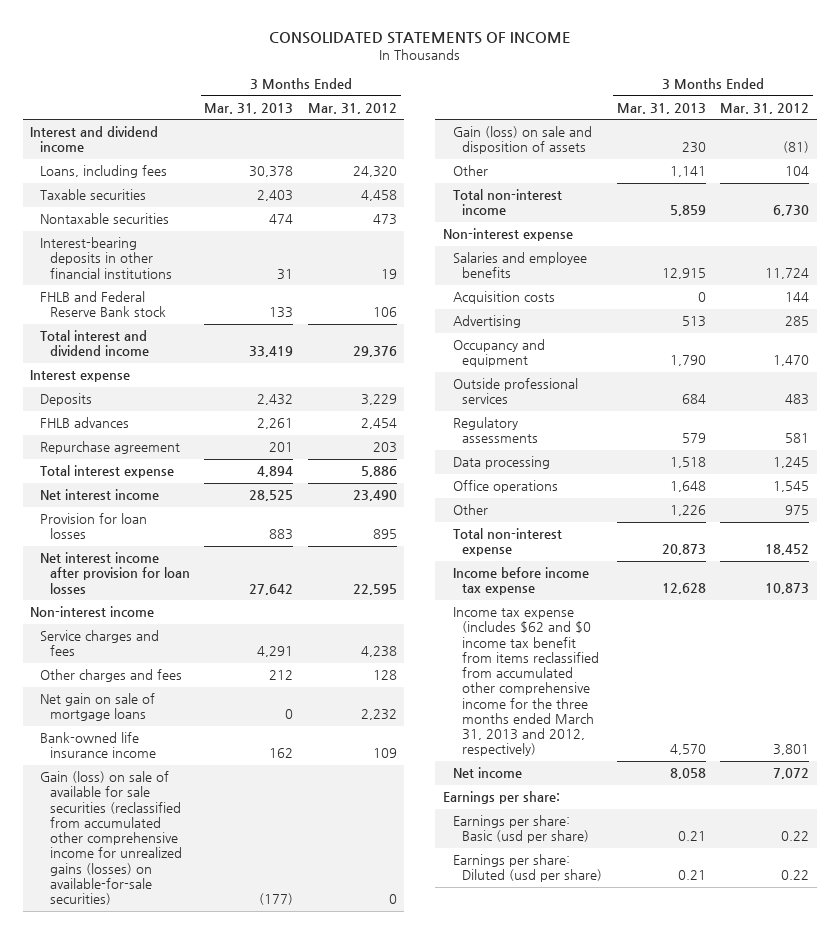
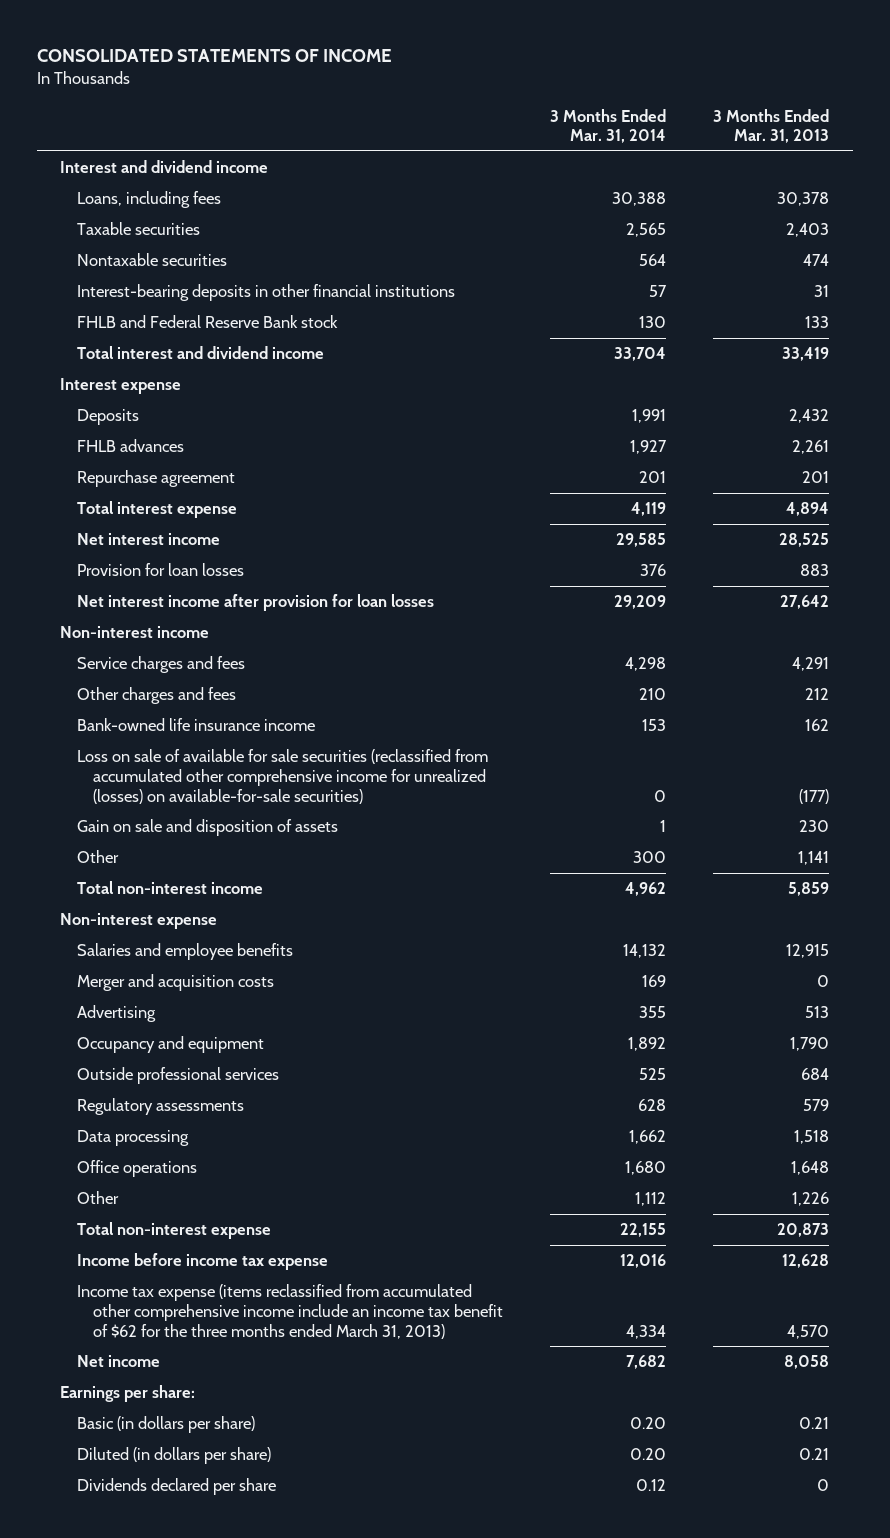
- | 3 Months Ended Mar. 31, 2013 | 3 Months Ended Mar. 31, 2012
+ | 3 Months Ended Mar. 31, 2014 | 3 Months Ended Mar. 31, 2013
- Net gain on sale of mortgage loans | 0 | 2,232
- Gain (loss) on sale of available for sale securities (reclassified from accumulated other comprehensive income for unrealized gains (losses) on available-for-sale securities) | (177) | 0
- Gain (loss) on sale and disposition of assets | 230 | (81)
+ Loss on sale of available for sale securities (reclassified from accumulated other comprehensive income for unrealized (losses) on available-for-sale securities) | 0 | (177)
+ Gain on sale and disposition of assets | 1 | 230
- Acquisition costs | 0 | 144
+ Merger and acquisition costs | 169 | 0
- Income tax expense (includes $62 and $0 income tax benefit from items reclassified from accumulated other comprehensive income for the three months ended March 31, 2013 and 2012, respectively) | 4,570 | 3,801
+ Income tax expense (items reclassified from accumulated other comprehensive income include an income tax benefit of $62 for the three months ended March 31, 2013) | 4,334 | 4,570
- Earnings per share: Basic (usd per share) | 0.21 | 0.22
- Earnings per share: Diluted (usd per share) | 0.21 | 0.22
+ Basic (in dollars per share) | 0.20 | 0.21
+ Diluted (in dollars per share) | 0.20 | 0.21
+ Dividends declared per share | 0.12 | 0

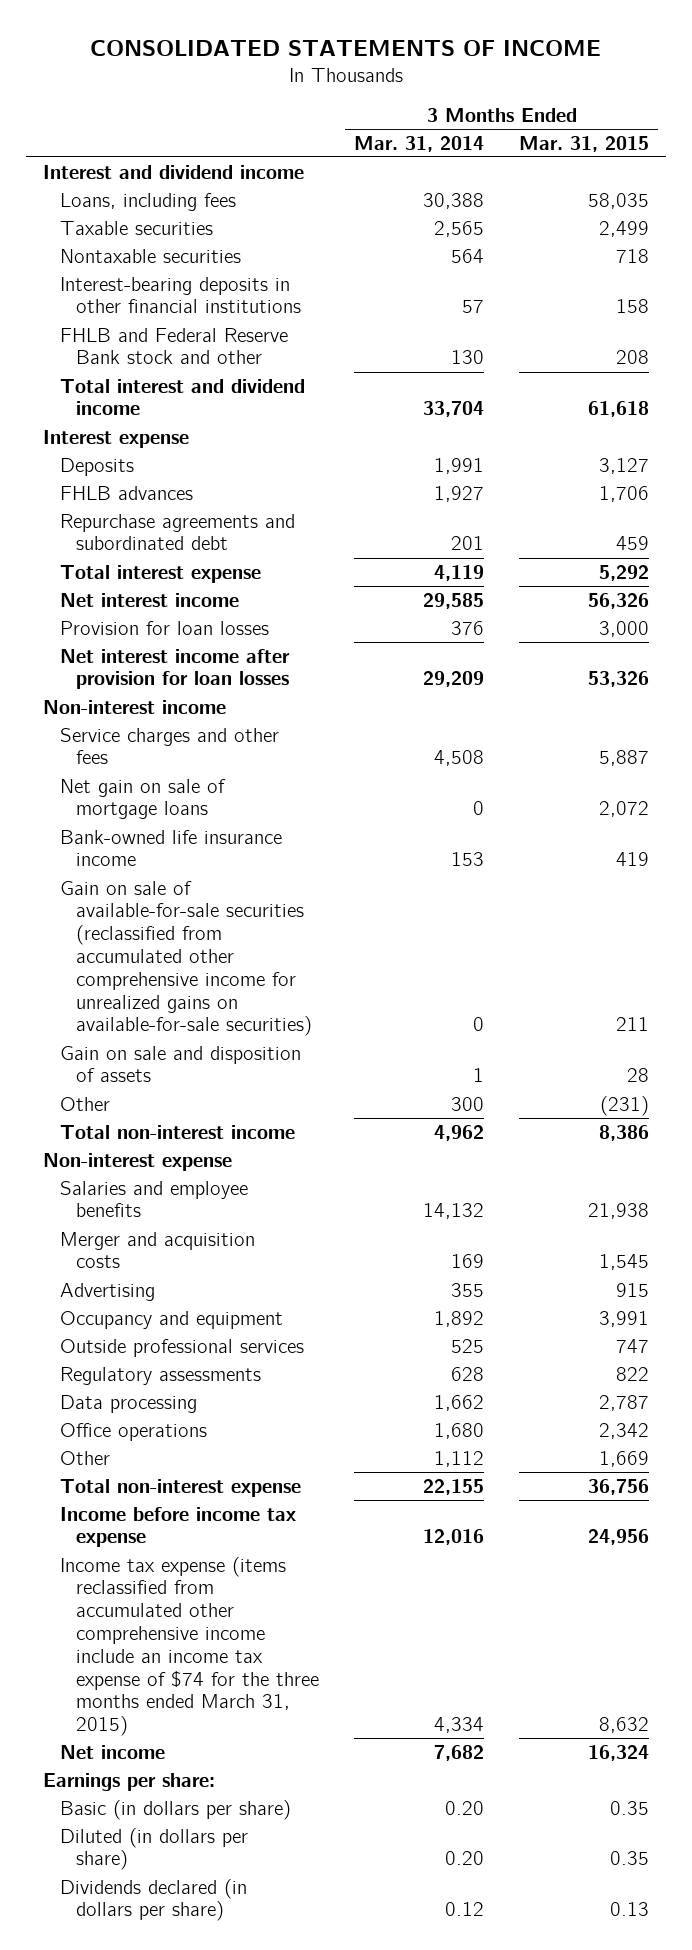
- | 3 Months Ended Mar. 31, 2014 | 3 Months Ended Mar. 31, 2013
+ | 3 Months Ended Mar. 31, 2014 | 3 Months Ended Mar. 31, 2015
- FHLB and Federal Reserve Bank stock | 130 | 133
+ FHLB and Federal Reserve Bank stock and other | 130 | 208
- Repurchase agreement | 201 | 201
+ Repurchase agreements and subordinated debt | 201 | 459
- Service charges and fees | 4,298 | 4,291
- Other charges and fees | 210 | 212
+ Service charges and other fees | 4,508 | 5,887
+ Net gain on sale of mortgage loans | 0 | 2,072
- Loss on sale of available for sale securities (reclassified from accumulated other comprehensive income for unrealized (losses) on available-for-sale securities) | 0 | (177)
+ Gain on sale of available-for-sale securities (reclassified from accumulated other comprehensive income for unrealized gains on available-for-sale securities) | 0 | 211
- Income tax expense (items reclassified from accumulated other comprehensive income include an income tax benefit of $62 for the three months ended March 31, 2013) | 4,334 | 4,570
+ Income tax expense (items reclassified from accumulated other comprehensive income include an income tax expense of $74 for the three months ended March 31, 2015) | 4,334 | 8,632
- Dividends declared per share | 0.12 | 0
+ Dividends declared (in dollars per share) | 0.12 | 0.13

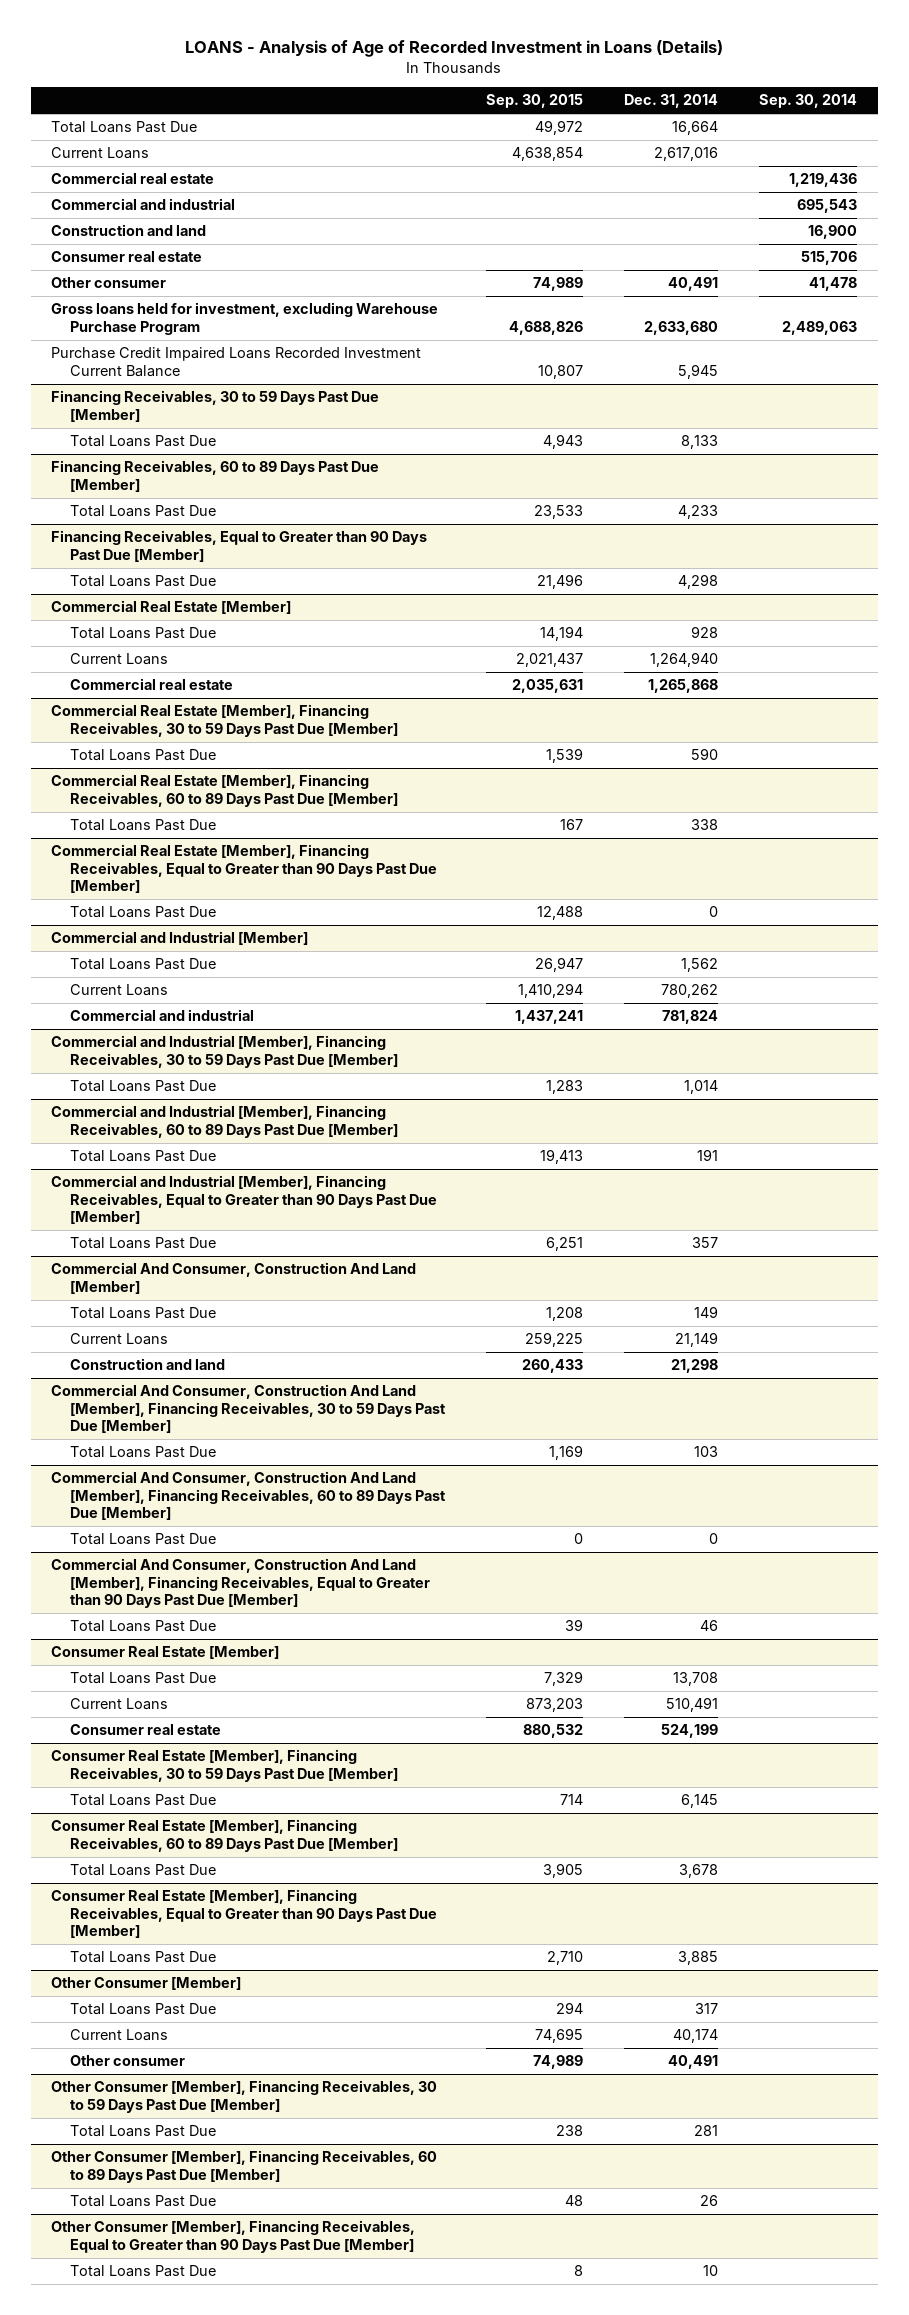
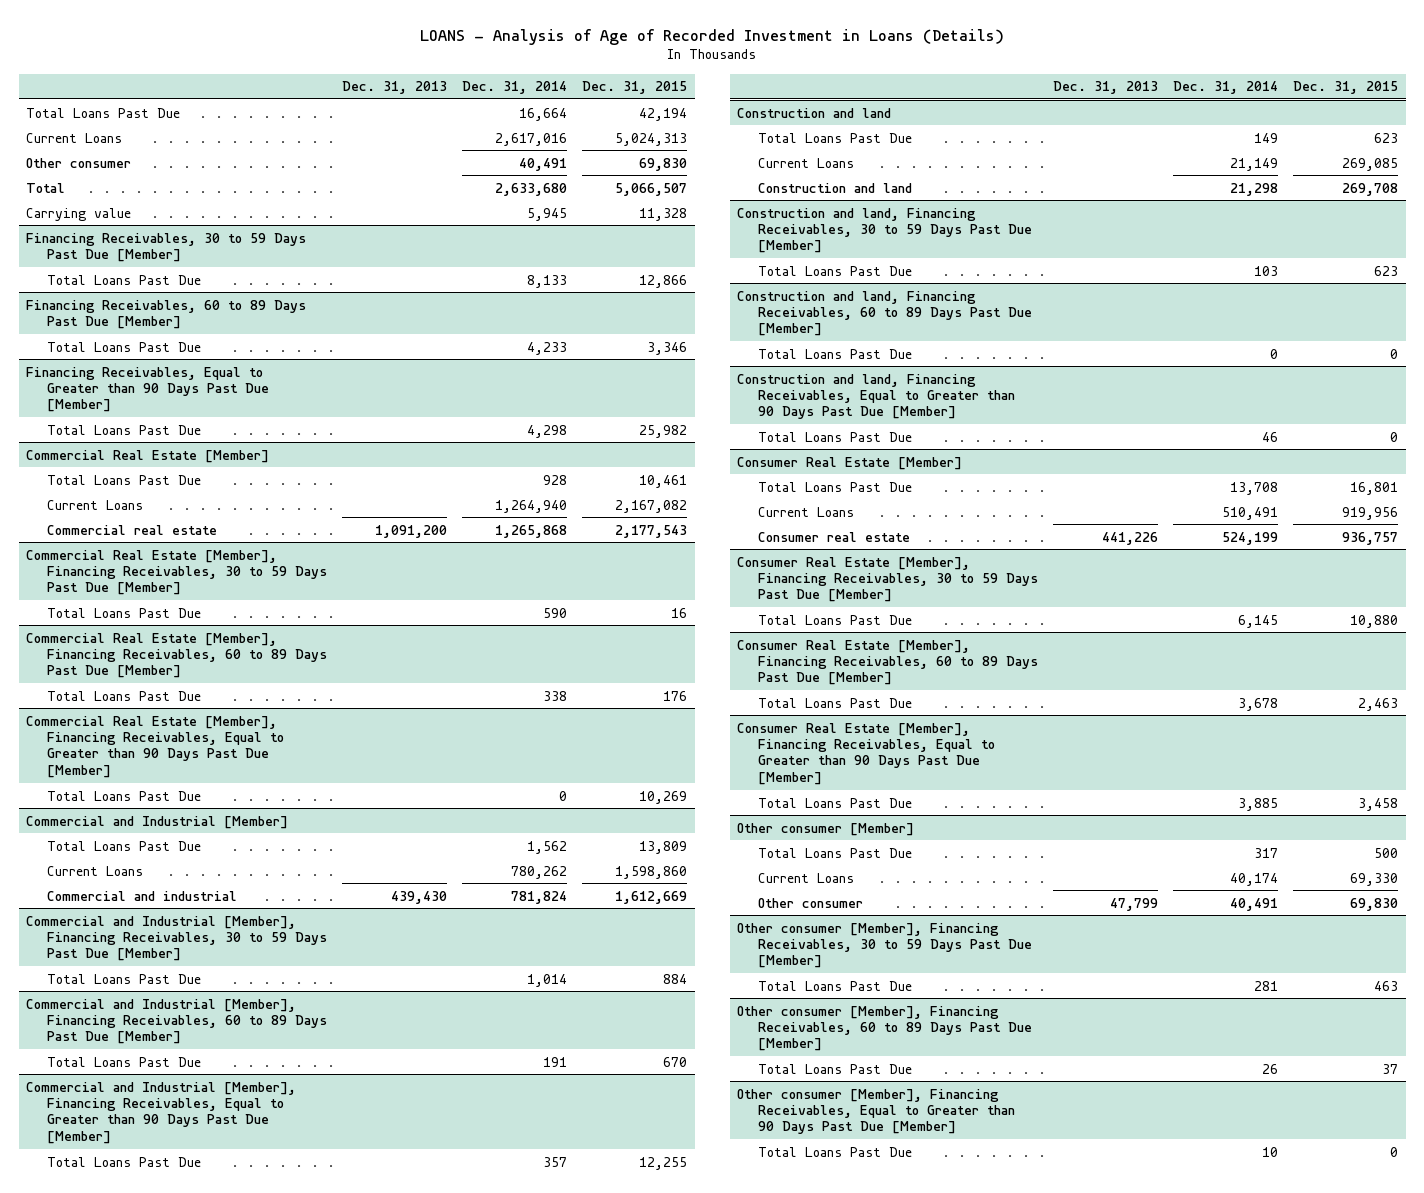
- | Sep. 30, 2015 | Dec. 31, 2014 | Sep. 30, 2014
+ | Dec. 31, 2013 | Dec. 31, 2014 | Dec. 31, 2015
- Commercial real estate | | | 1,219,436
- Commercial and industrial | | | 695,543
- Construction and land | | | 16,900
- Consumer real estate | | | 515,706
- Gross loans held for investment, excluding Warehouse Purchase Program | 4,688,826 | 2,633,680 | 2,489,063
- Purchase Credit Impaired Loans Recorded Investment Current Balance | 10,807 | 5,945 |
+ Total | | 2,633,680 | 5,066,507
+ Carrying value | | 5,945 | 11,328
- Commercial And Consumer, Construction And Land [Member]
+ Construction and land
- Commercial And Consumer, Construction And Land [Member], Financing Receivables, 30 to 59 Days Past Due [Member]
+ Construction and land, Financing Receivables, 30 to 59 Days Past Due [Member]
- Commercial And Consumer, Construction And Land [Member], Financing Receivables, 60 to 89 Days Past Due [Member]
+ Construction and land, Financing Receivables, 60 to 89 Days Past Due [Member]
- Commercial And Consumer, Construction And Land [Member], Financing Receivables, Equal to Greater than 90 Days Past Due [Member]
+ Construction and land, Financing Receivables, Equal to Greater than 90 Days Past Due [Member]
- Other Consumer [Member]
+ Other consumer [Member]
- Other Consumer [Member], Financing Receivables, 30 to 59 Days Past Due [Member]
+ Other consumer [Member], Financing Receivables, 30 to 59 Days Past Due [Member]
- Other Consumer [Member], Financing Receivables, 60 to 89 Days Past Due [Member]
+ Other consumer [Member], Financing Receivables, 60 to 89 Days Past Due [Member]
- Other Consumer [Member], Financing Receivables, Equal to Greater than 90 Days Past Due [Member]
+ Other consumer [Member], Financing Receivables, Equal to Greater than 90 Days Past Due [Member]

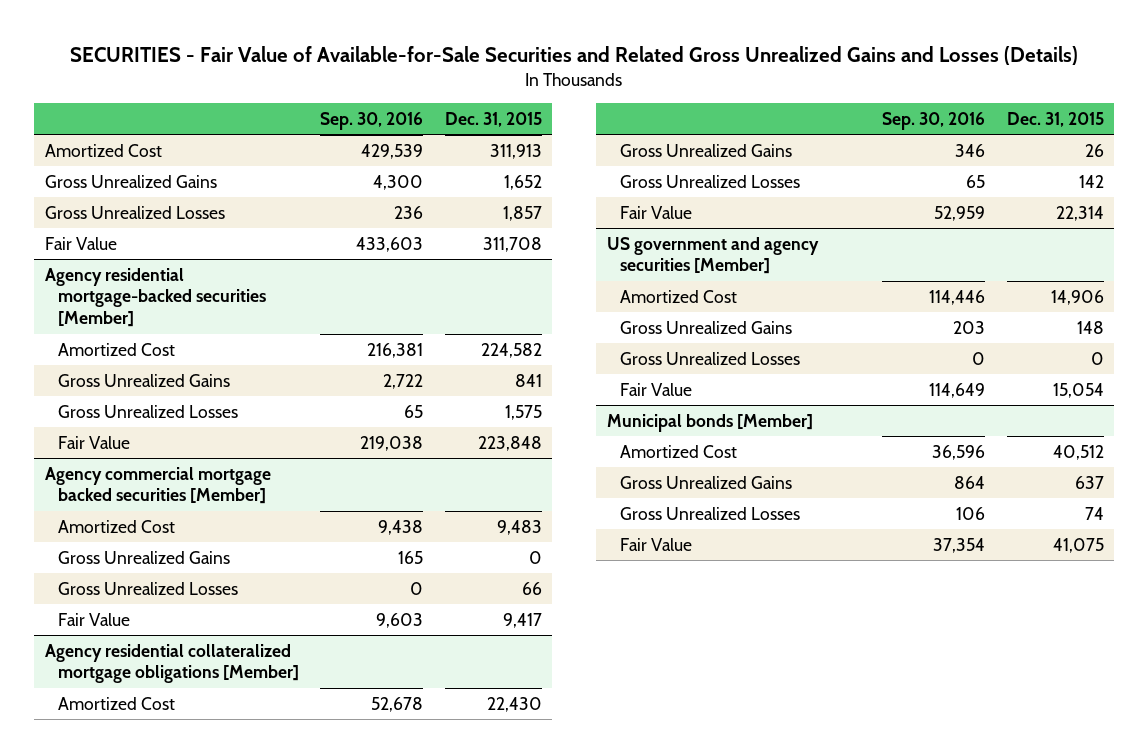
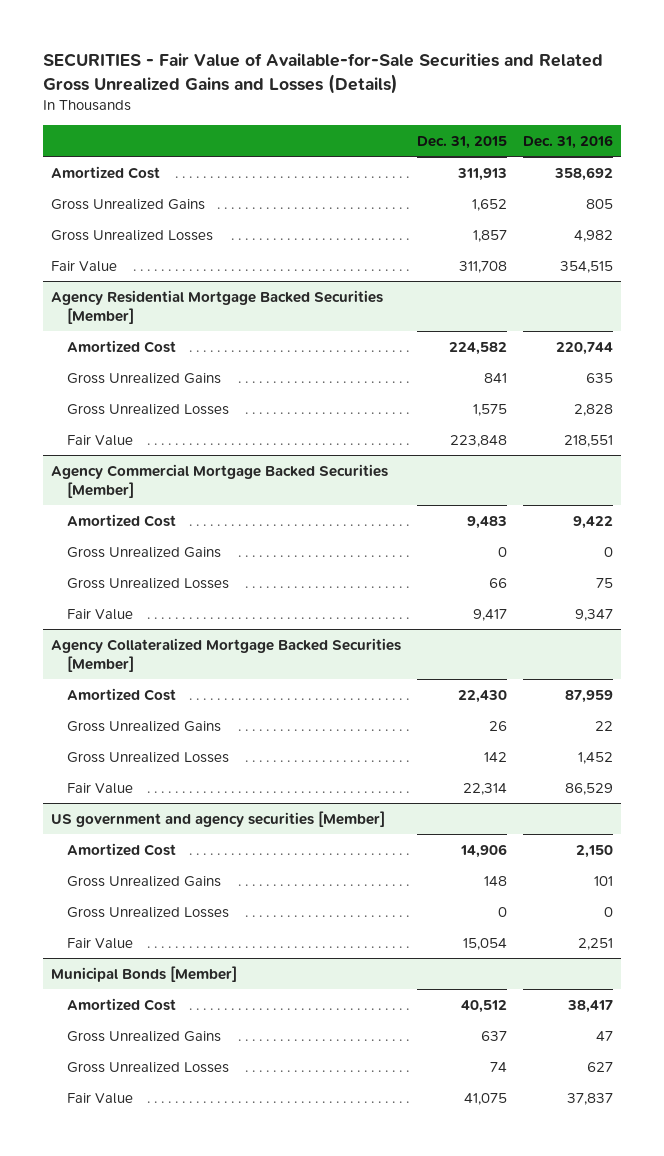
- | Sep. 30, 2016 | Dec. 31, 2015
+ | Dec. 31, 2015 | Dec. 31, 2016
- Agency residential mortgage-backed securities [Member]
+ Agency Residential Mortgage Backed Securities [Member]
- Agency commercial mortgage backed securities [Member]
+ Agency Commercial Mortgage Backed Securities [Member]
- Agency residential collateralized mortgage obligations [Member]
+ Agency Collateralized Mortgage Backed Securities [Member]
- Municipal bonds [Member]
+ Municipal Bonds [Member]

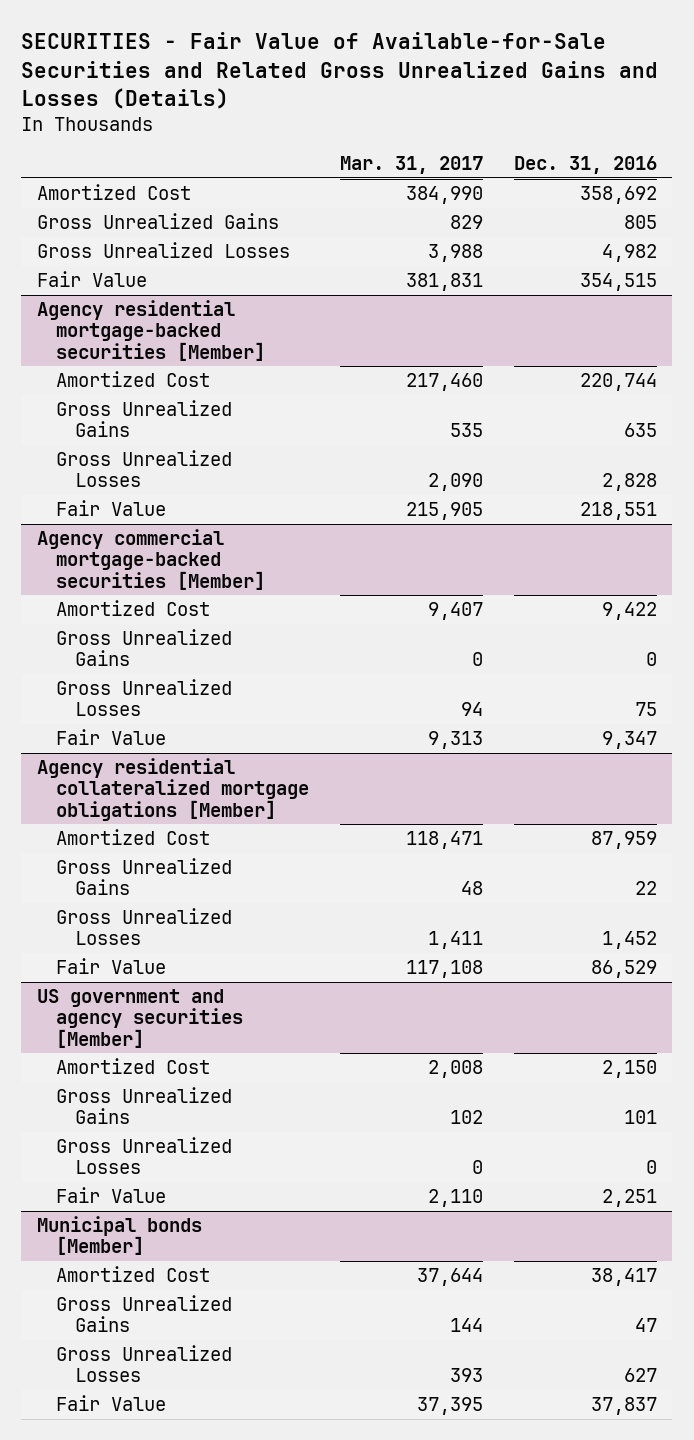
- | Dec. 31, 2015 | Dec. 31, 2016
+ | Mar. 31, 2017 | Dec. 31, 2016
- Agency Residential Mortgage Backed Securities [Member]
+ Agency residential mortgage-backed securities [Member]
- Agency Commercial Mortgage Backed Securities [Member]
+ Agency commercial mortgage-backed securities [Member]
- Agency Collateralized Mortgage Backed Securities [Member]
+ Agency residential collateralized mortgage obligations [Member]
- Municipal Bonds [Member]
+ Municipal bonds [Member]

